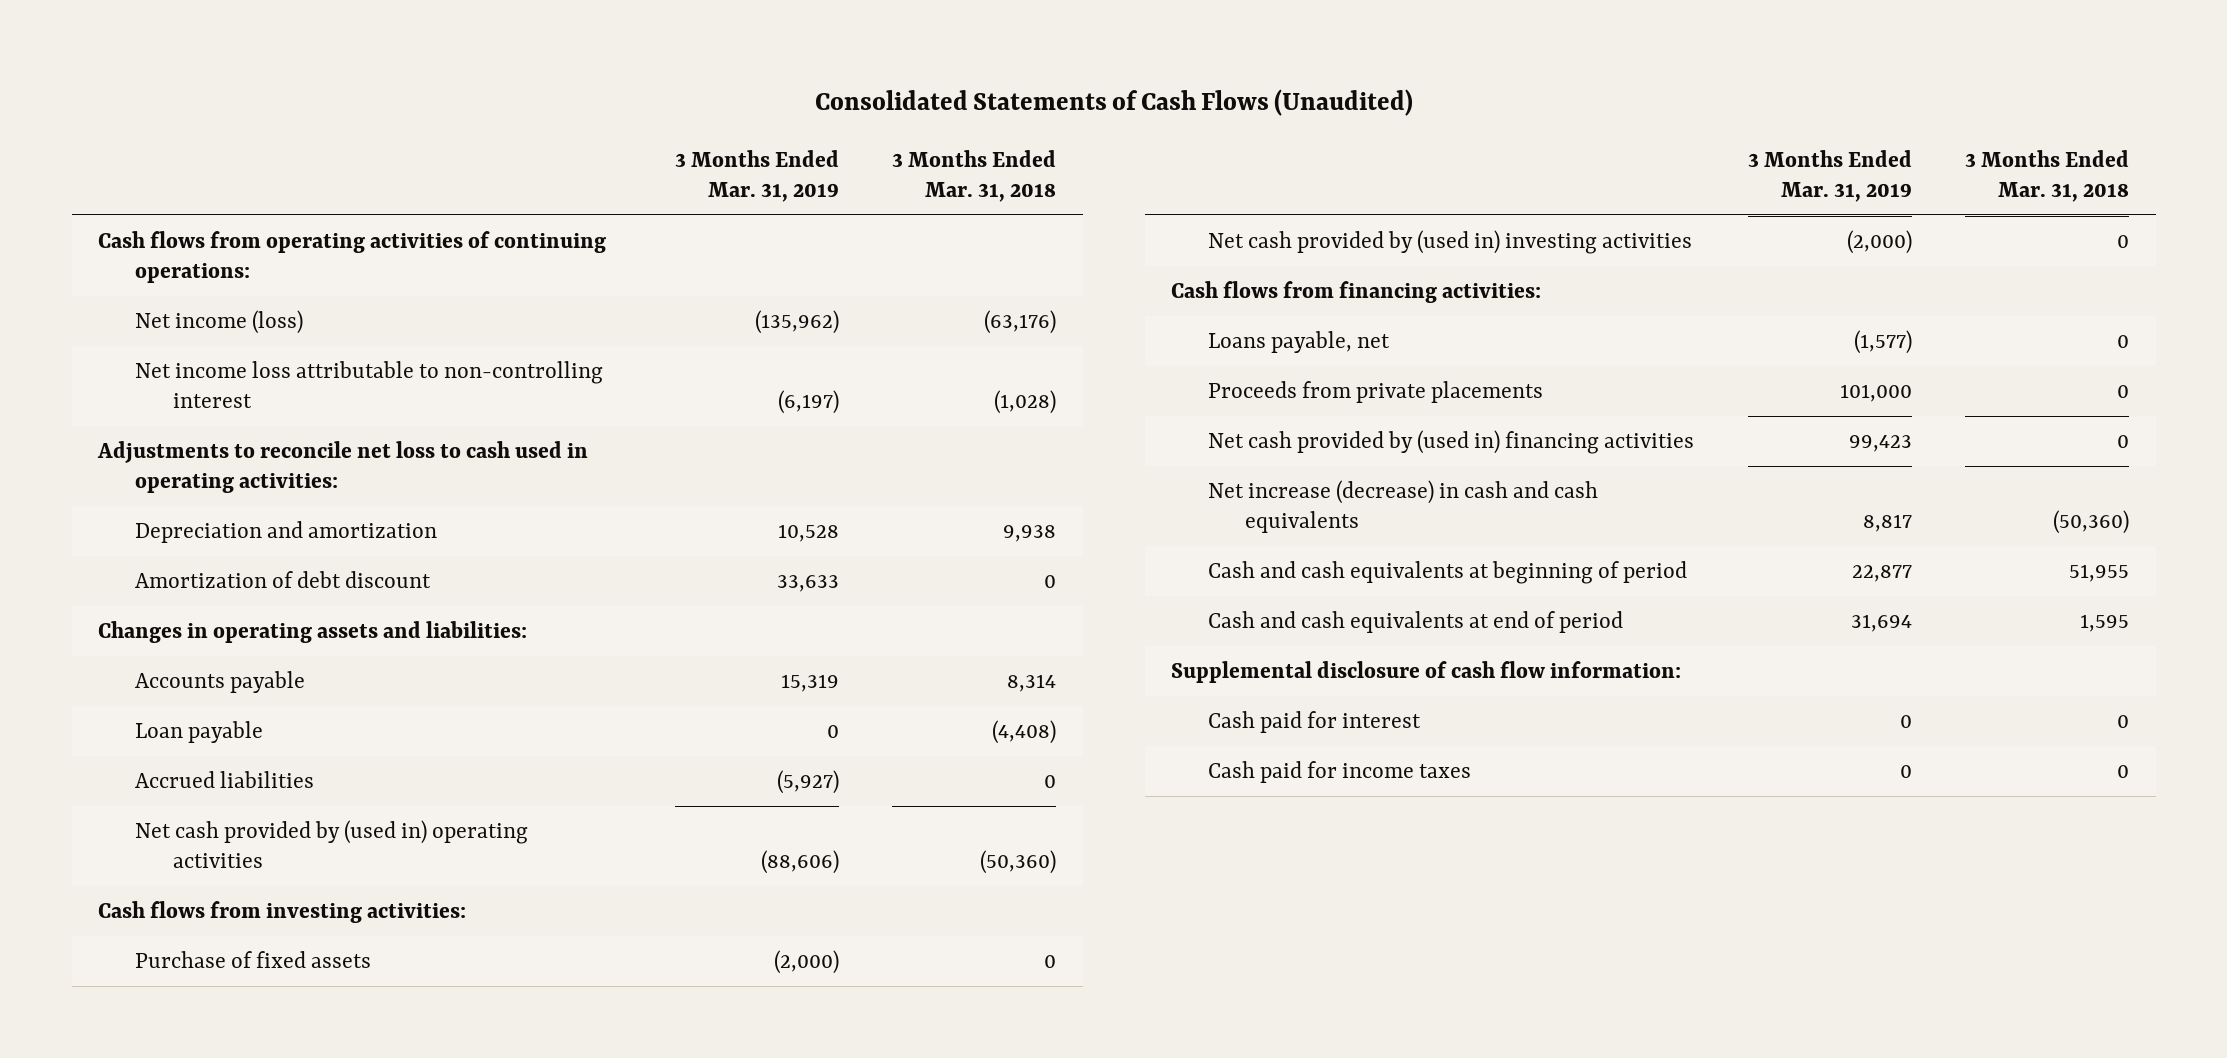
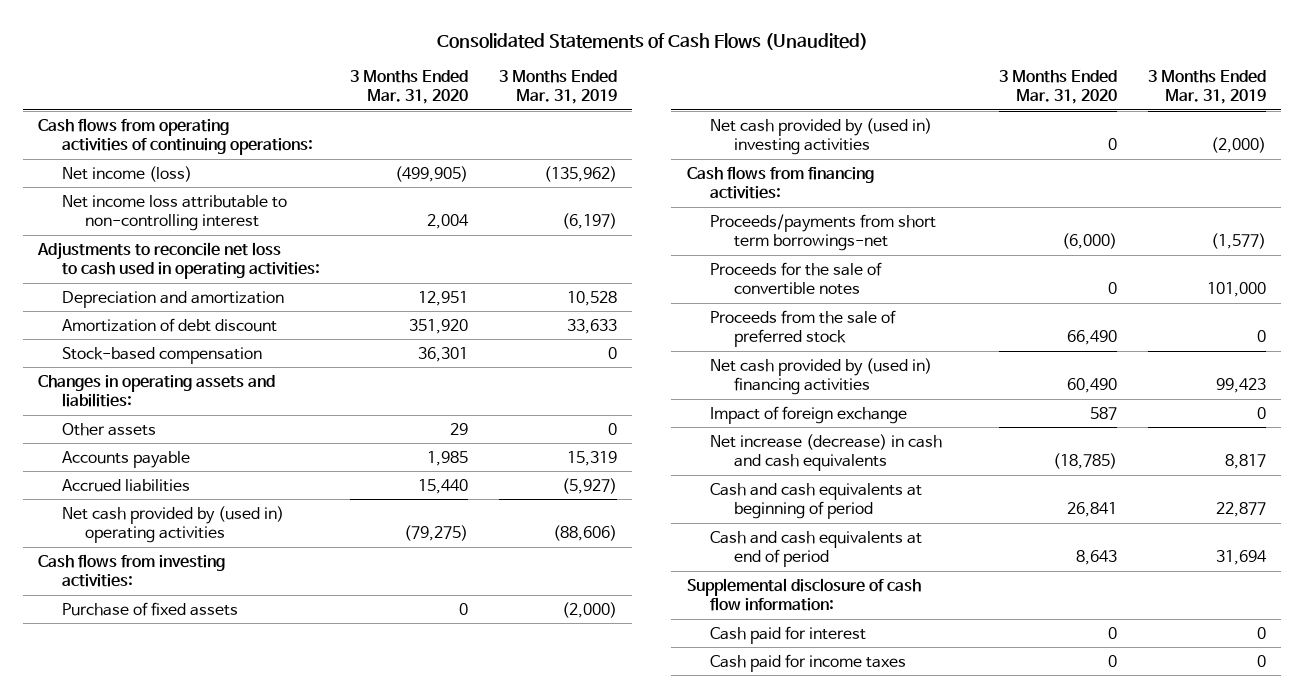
- | 3 Months Ended Mar. 31, 2019 | 3 Months Ended Mar. 31, 2018
+ | 3 Months Ended Mar. 31, 2020 | 3 Months Ended Mar. 31, 2019
+ Stock-based compensation | 36,301 | 0
+ Other assets | 29 | 0
- Loan payable | 0 | (4,408)
- Loans payable, net | (1,577) | 0
- Proceeds from private placements | 101,000 | 0
+ Proceeds/payments from short term borrowings-net | (6,000) | (1,577)
+ Proceeds for the sale of convertible notes | 0 | 101,000
+ Proceeds from the sale of preferred stock | 66,490 | 0
+ Impact of foreign exchange | 587 | 0

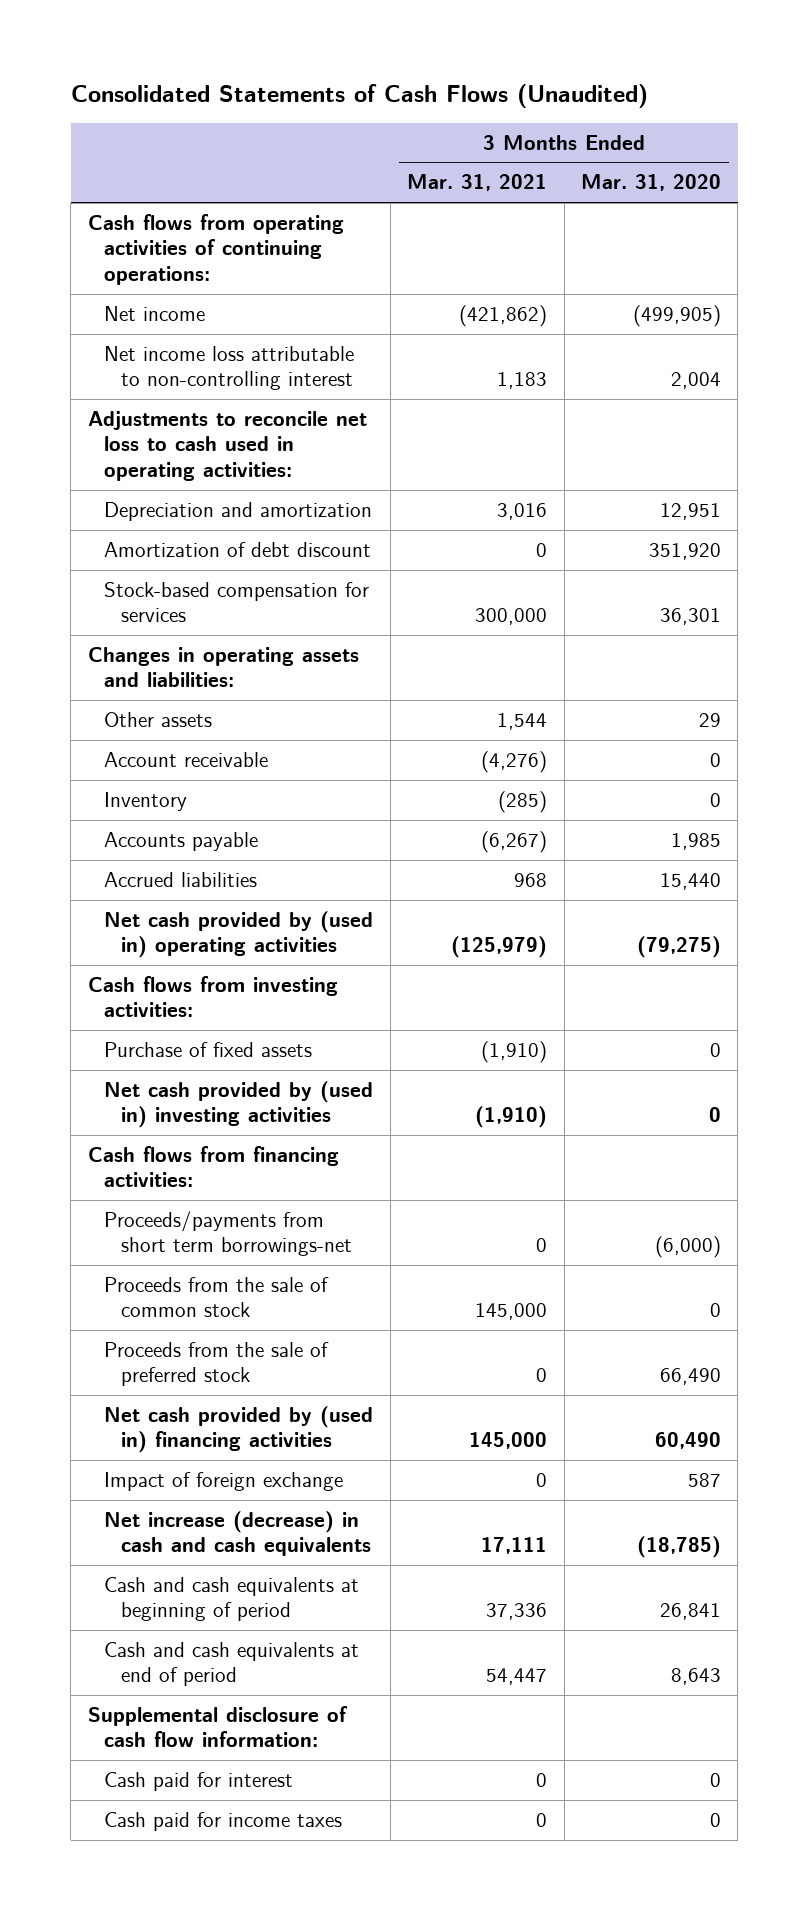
- | 3 Months Ended Mar. 31, 2020 | 3 Months Ended Mar. 31, 2019
+ | 3 Months Ended Mar. 31, 2021 | 3 Months Ended Mar. 31, 2020
- Net income (loss) | (499,905) | (135,962)
+ Net income | (421,862) | (499,905)
- Stock-based compensation | 36,301 | 0
+ Stock-based compensation for services | 300,000 | 36,301
+ Account receivable | (4,276) | 0
+ Inventory | (285) | 0
- Proceeds for the sale of convertible notes | 0 | 101,000
+ Proceeds from the sale of common stock | 145,000 | 0

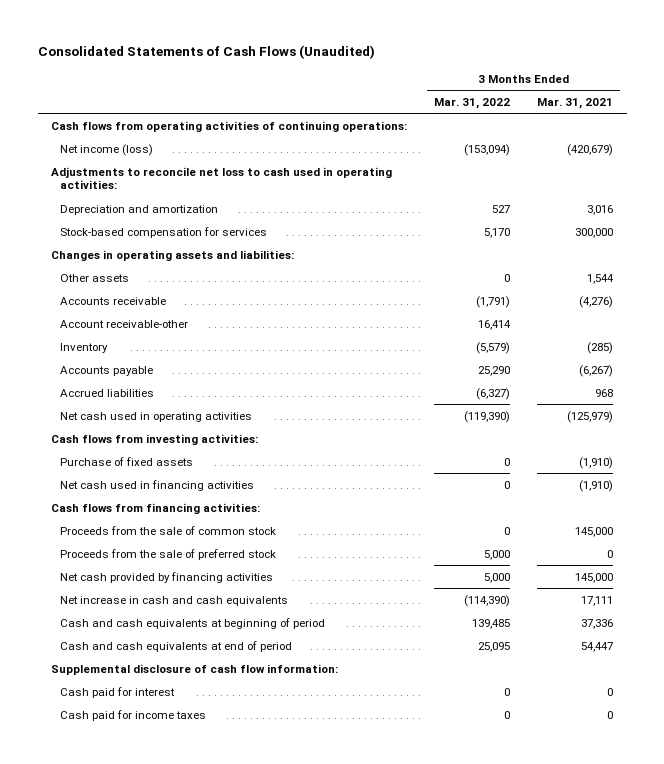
- | 3 Months Ended Mar. 31, 2021 | 3 Months Ended Mar. 31, 2020
+ | 3 Months Ended Mar. 31, 2022 | 3 Months Ended Mar. 31, 2021
- Net income | (421,862) | (499,905)
- Net income loss attributable to non-controlling interest | 1,183 | 2,004
+ Net income (loss) | (153,094) | (420,679)
- Amortization of debt discount | 0 | 351,920
- Account receivable | (4,276) | 0
+ Accounts receivable | (1,791) | (4,276)
+ Account receivable-other | 16,414 |
- Net cash provided by (used in) operating activities | (125,979) | (79,275)
+ Net cash used in operating activities | (119,390) | (125,979)
- Net cash provided by (used in) investing activities | (1,910) | 0
+ Net cash used in financing activities | 0 | (1,910)
- Proceeds/payments from short term borrowings-net | 0 | (6,000)
- Net cash provided by (used in) financing activities | 145,000 | 60,490
- Impact of foreign exchange | 0 | 587
- Net increase (decrease) in cash and cash equivalents | 17,111 | (18,785)
+ Net cash provided by financing activities | 5,000 | 145,000
+ Net increase in cash and cash equivalents | (114,390) | 17,111

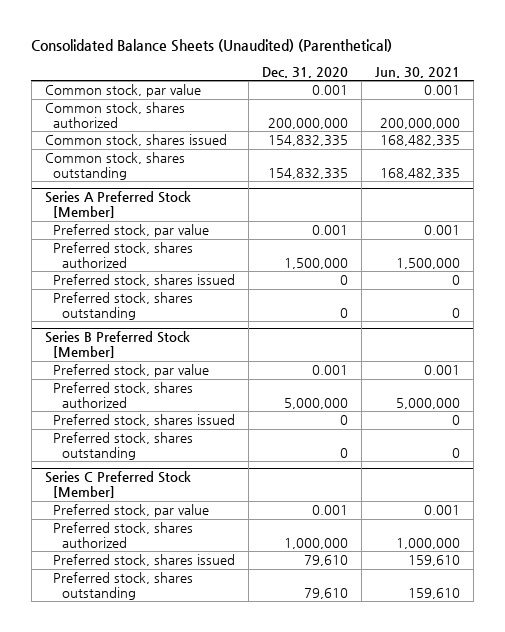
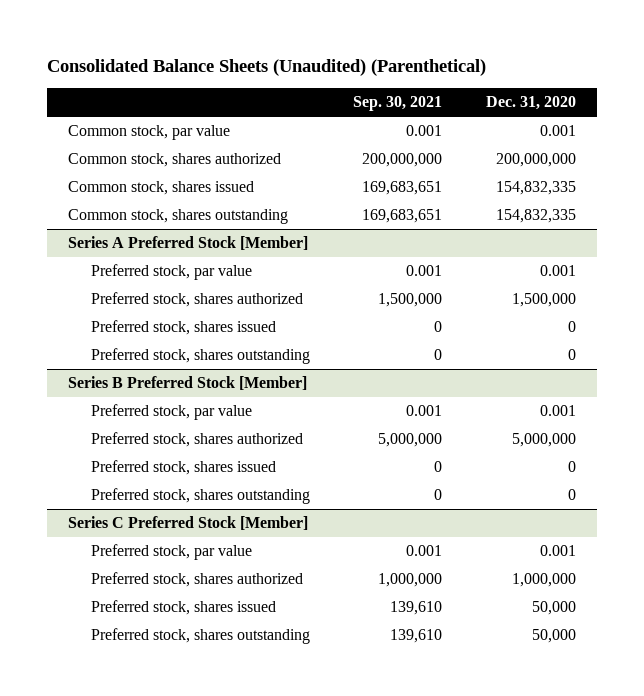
- | Dec. 31, 2020 | Jun. 30, 2021
+ | Sep. 30, 2021 | Dec. 31, 2020
@ Series C Preferred Stock [Member]
- Preferred stock, shares issued | 79,610 | 159,610
- Preferred stock, shares outstanding | 79,610 | 159,610
+ Preferred stock, shares issued | 139,610 | 50,000
+ Preferred stock, shares outstanding | 139,610 | 50,000

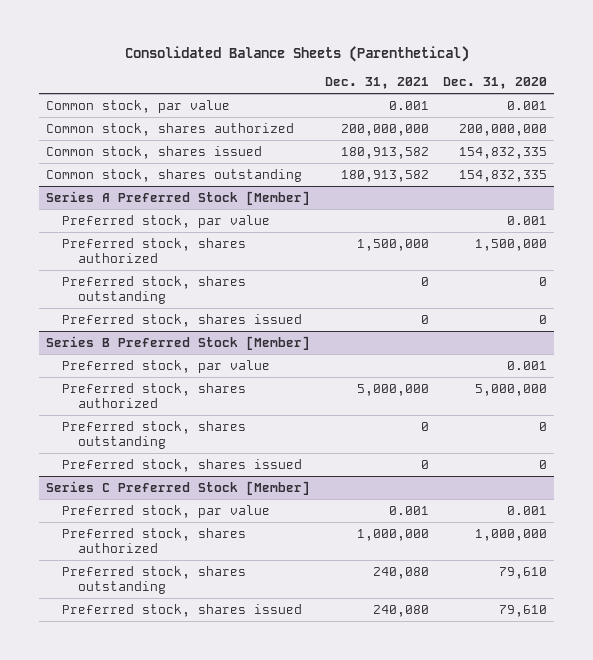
- Consolidated Balance Sheets (Unaudited) (Parenthetical)
+ Consolidated Balance Sheets (Parenthetical)
- | Sep. 30, 2021 | Dec. 31, 2020
+ | Dec. 31, 2021 | Dec. 31, 2020
@ Series A Preferred Stock [Member]
moved down: Preferred stock, shares issued | 0 | 0
@ Series B Preferred Stock [Member]
moved down: Preferred stock, shares issued | 0 | 0
@ Series C Preferred Stock [Member]
- Preferred stock, shares issued | 139,610 | 50,000
- Preferred stock, shares outstanding | 139,610 | 50,000
+ Preferred stock, shares outstanding | 240,080 | 79,610
+ Preferred stock, shares issued | 240,080 | 79,610

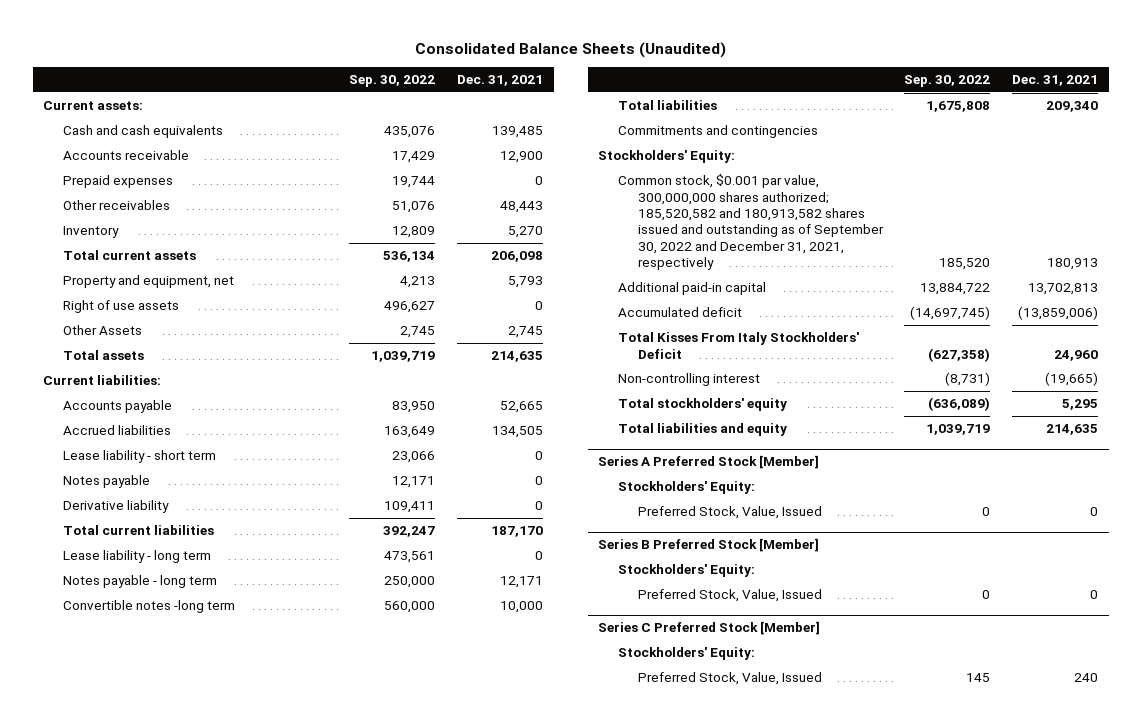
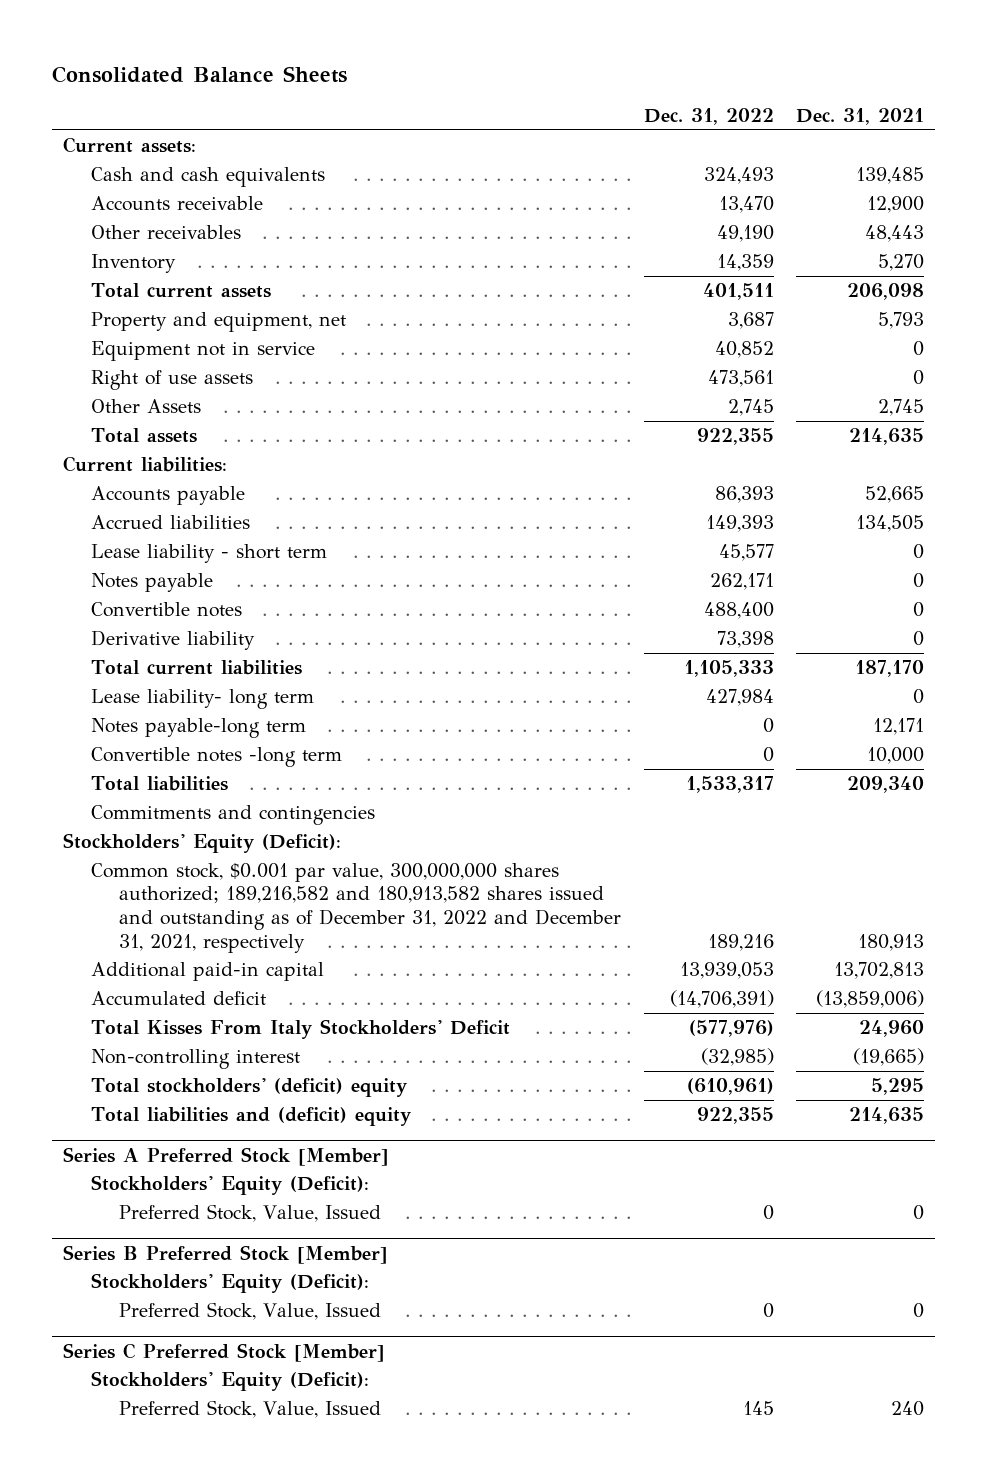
- Consolidated Balance Sheets (Unaudited)
+ Consolidated Balance Sheets
- | Sep. 30, 2022 | Dec. 31, 2021
+ | Dec. 31, 2022 | Dec. 31, 2021
- Prepaid expenses | 19,744 | 0
+ Equipment not in service | 40,852 | 0
+ Convertible notes | 488,400 | 0
- Lease liability - long term | 473,561 | 0
- Notes payable - long term | 250,000 | 12,171
+ Lease liability- long term | 427,984 | 0
+ Notes payable-long term | 0 | 12,171
- Stockholders' Equity:
- Common stock, $0.001 par value, 300,000,000 shares authorized; 185,520,582 and 180,913,582 shares issued and outstanding as of September 30, 2022 and December 31, 2021, respectively | 185,520 | 180,913
+ Stockholders' Equity (Deficit):
+ Common stock, $0.001 par value, 300,000,000 shares authorized; 189,216,582 and 180,913,582 shares issued and outstanding as of December 31, 2022 and December 31, 2021, respectively | 189,216 | 180,913
- Total stockholders' equity | (636,089) | 5,295
- Total liabilities and equity | 1,039,719 | 214,635
+ Total stockholders' (deficit) equity | (610,961) | 5,295
+ Total liabilities and (deficit) equity | 922,355 | 214,635
@ Series A Preferred Stock [Member]
- Stockholders' Equity:
+ Stockholders' Equity (Deficit):
@ Series B Preferred Stock [Member]
- Stockholders' Equity:
+ Stockholders' Equity (Deficit):
@ Series C Preferred Stock [Member]
- Stockholders' Equity:
+ Stockholders' Equity (Deficit):

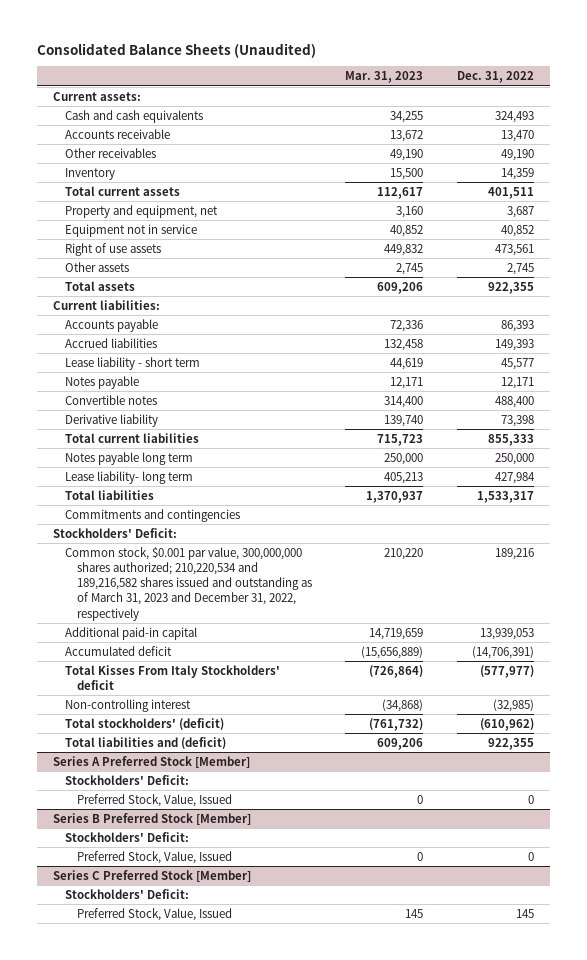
- Consolidated Balance Sheets
+ Consolidated Balance Sheets (Unaudited)
- | Dec. 31, 2022 | Dec. 31, 2021
+ | Mar. 31, 2023 | Dec. 31, 2022
- Other Assets | 2,745 | 2,745
+ Other assets | 2,745 | 2,745
- Notes payable | 262,171 | 0
+ Notes payable | 12,171 | 12,171
- Total current liabilities | 1,105,333 | 187,170
+ Total current liabilities | 715,723 | 855,333
+ Notes payable long term | 250,000 | 250,000
- Notes payable-long term | 0 | 12,171
- Convertible notes -long term | 0 | 10,000
- Stockholders' Equity (Deficit):
- Common stock, $0.001 par value, 300,000,000 shares authorized; 189,216,582 and 180,913,582 shares issued and outstanding as of December 31, 2022 and December 31, 2021, respectively | 189,216 | 180,913
+ Stockholders' Deficit:
+ Common stock, $0.001 par value, 300,000,000 shares authorized; 210,220,534 and 189,216,582 shares issued and outstanding as of March 31, 2023 and December 31, 2022, respectively | 210,220 | 189,216
- Total Kisses From Italy Stockholders' Deficit | (577,976) | 24,960
+ Total Kisses From Italy Stockholders' deficit | (726,864) | (577,977)
- Total stockholders' (deficit) equity | (610,961) | 5,295
- Total liabilities and (deficit) equity | 922,355 | 214,635
+ Total stockholders' (deficit) | (761,732) | (610,962)
+ Total liabilities and (deficit) | 609,206 | 922,355
@ Series A Preferred Stock [Member]
- Stockholders' Equity (Deficit):
+ Stockholders' Deficit:
@ Series B Preferred Stock [Member]
- Stockholders' Equity (Deficit):
+ Stockholders' Deficit:
@ Series C Preferred Stock [Member]
- Stockholders' Equity (Deficit):
+ Stockholders' Deficit:

